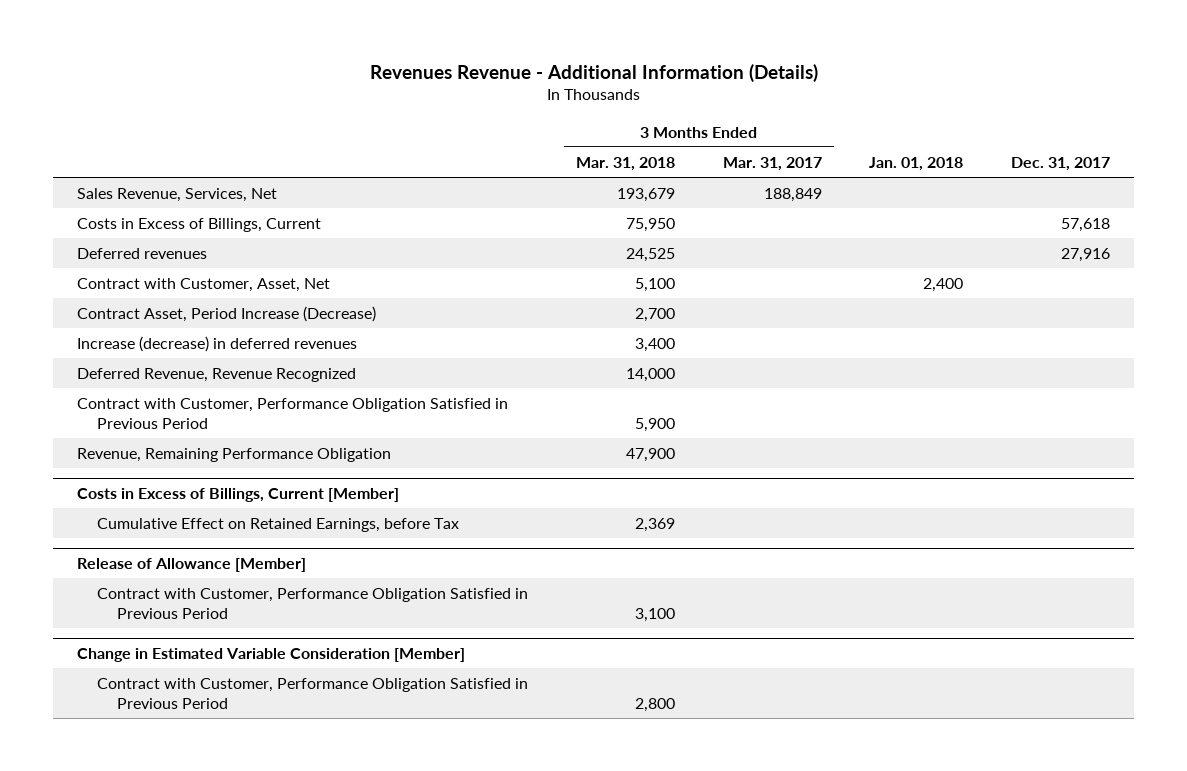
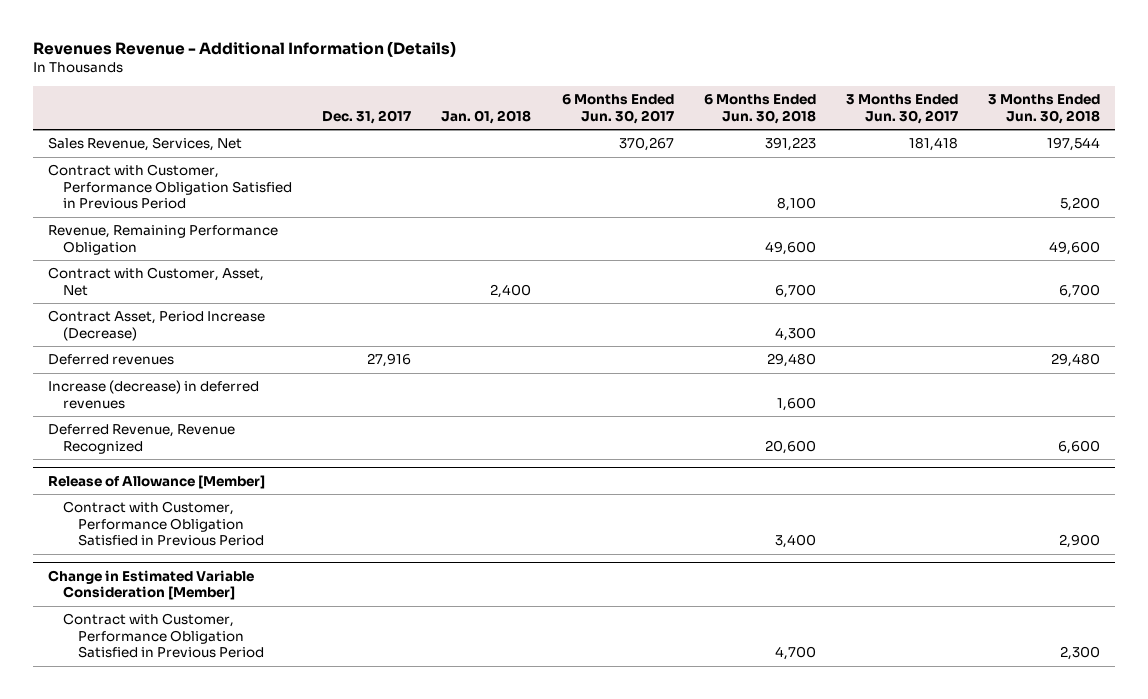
- | 3 Months Ended Mar. 31, 2018 | 3 Months Ended Mar. 31, 2017 | Jan. 01, 2018 | Dec. 31, 2017
+ | Dec. 31, 2017 | Jan. 01, 2018 | 6 Months Ended Jun. 30, 2017 | 6 Months Ended Jun. 30, 2018 | 3 Months Ended Jun. 30, 2017 | 3 Months Ended Jun. 30, 2018
- Costs in Excess of Billings, Current | 75,950 | | | 57,618
moved up: Contract with Customer, Performance Obligation Satisfied in Previous Period | | | | 8,100 | | 5,200
moved up: Revenue, Remaining Performance Obligation | | | | 49,600 | | 49,600
moved down: Deferred revenues | 27,916 | | | 29,480 | | 29,480
- Costs in Excess of Billings, Current [Member]
- Cumulative Effect on Retained Earnings, before Tax | 2,369 | | |

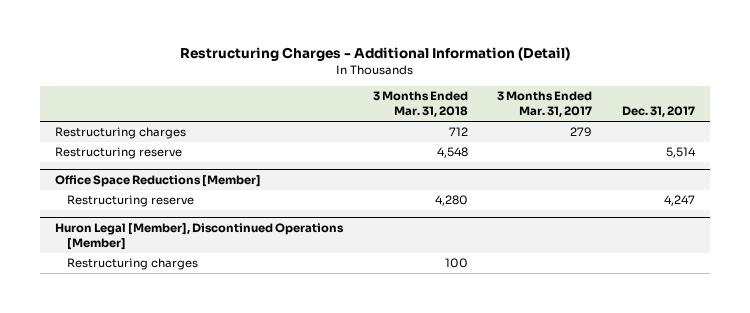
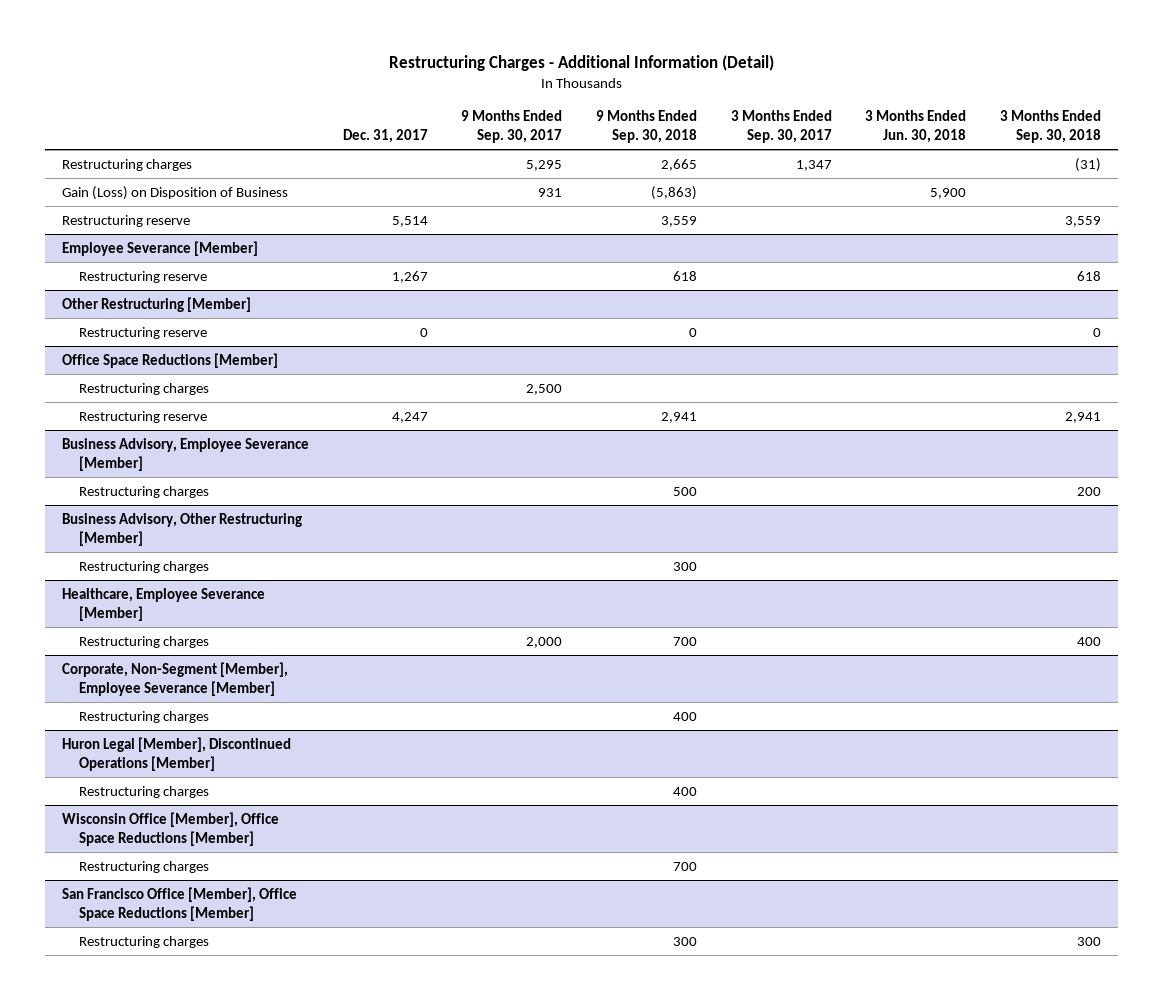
- | 3 Months Ended Mar. 31, 2018 | 3 Months Ended Mar. 31, 2017 | Dec. 31, 2017
+ | Dec. 31, 2017 | 9 Months Ended Sep. 30, 2017 | 9 Months Ended Sep. 30, 2018 | 3 Months Ended Sep. 30, 2017 | 3 Months Ended Jun. 30, 2018 | 3 Months Ended Sep. 30, 2018
+ Gain (Loss) on Disposition of Business | | 931 | (5,863) | | 5,900 |
+ Employee Severance [Member]
+ Restructuring reserve | 1,267 | | 618 | | | 618
+ Other Restructuring [Member]
+ Restructuring reserve | 0 | | 0 | | | 0
@ Office Space Reductions [Member]
+ Restructuring charges | | 2,500 | | | |
+ Business Advisory, Employee Severance [Member]
+ Restructuring charges | | | 500 | | | 200
+ Business Advisory, Other Restructuring [Member]
+ Restructuring charges | | | 300 | | |
+ Healthcare, Employee Severance [Member]
+ Restructuring charges | | 2,000 | 700 | | | 400
+ Corporate, Non-Segment [Member], Employee Severance [Member]
+ Restructuring charges | | | 400 | | |
+ Wisconsin Office [Member], Office Space Reductions [Member]
+ Restructuring charges | | | 700 | | |
+ San Francisco Office [Member], Office Space Reductions [Member]
+ Restructuring charges | | | 300 | | | 300

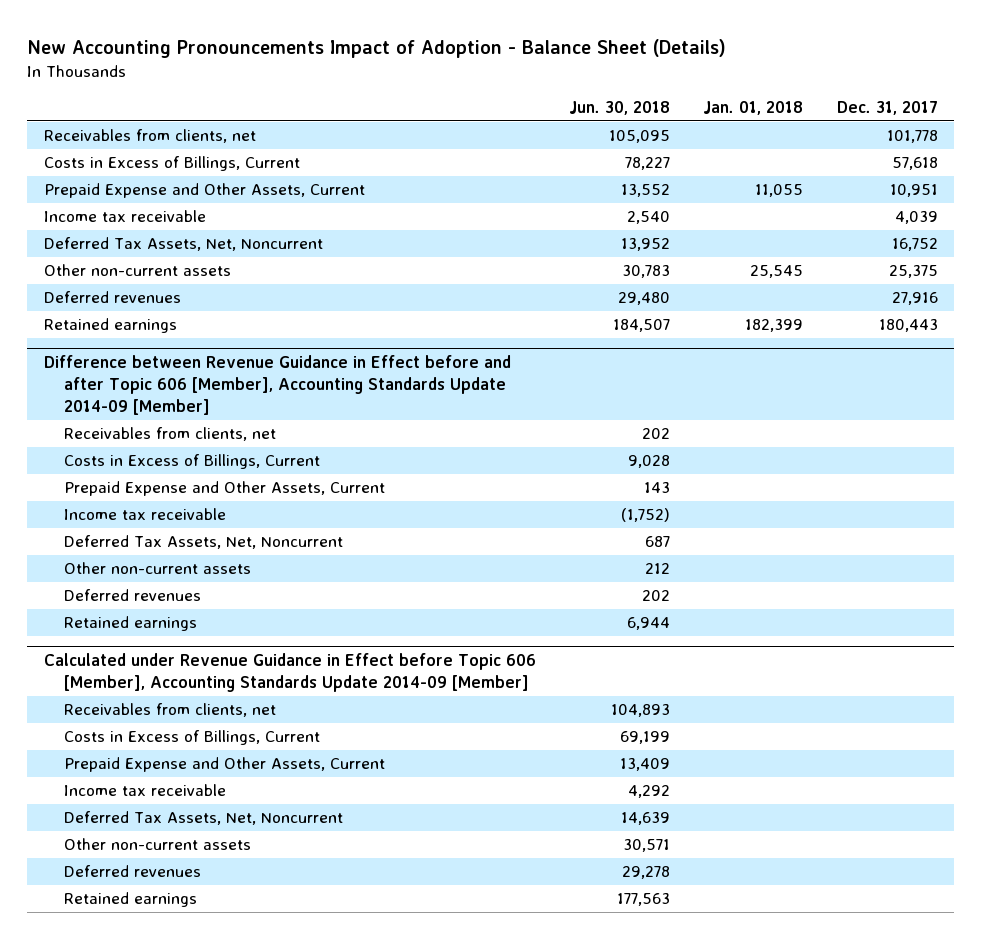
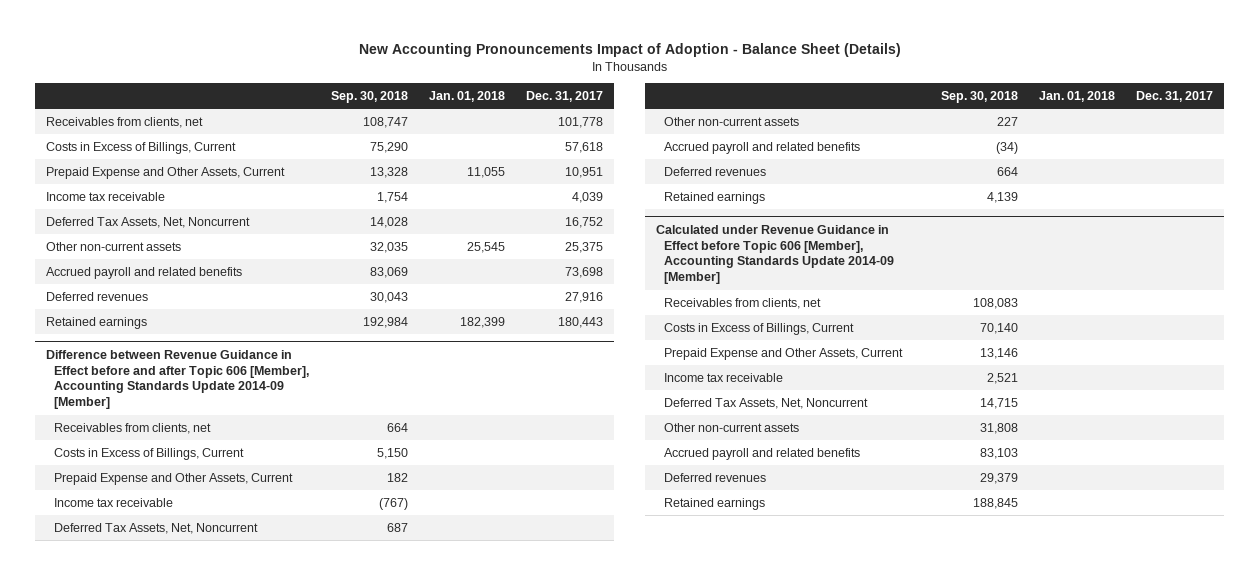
- | Jun. 30, 2018 | Jan. 01, 2018 | Dec. 31, 2017
+ | Sep. 30, 2018 | Jan. 01, 2018 | Dec. 31, 2017
+ Accrued payroll and related benefits | 83,069 | | 73,698
@ Difference between Revenue Guidance in Effect before and after Topic 606 [Member], Accounting Standards Update 2014-09 [Member]
+ Accrued payroll and related benefits | (34) | |
@ Calculated under Revenue Guidance in Effect before Topic 606 [Member], Accounting Standards Update 2014-09 [Member]
+ Accrued payroll and related benefits | 83,103 | |

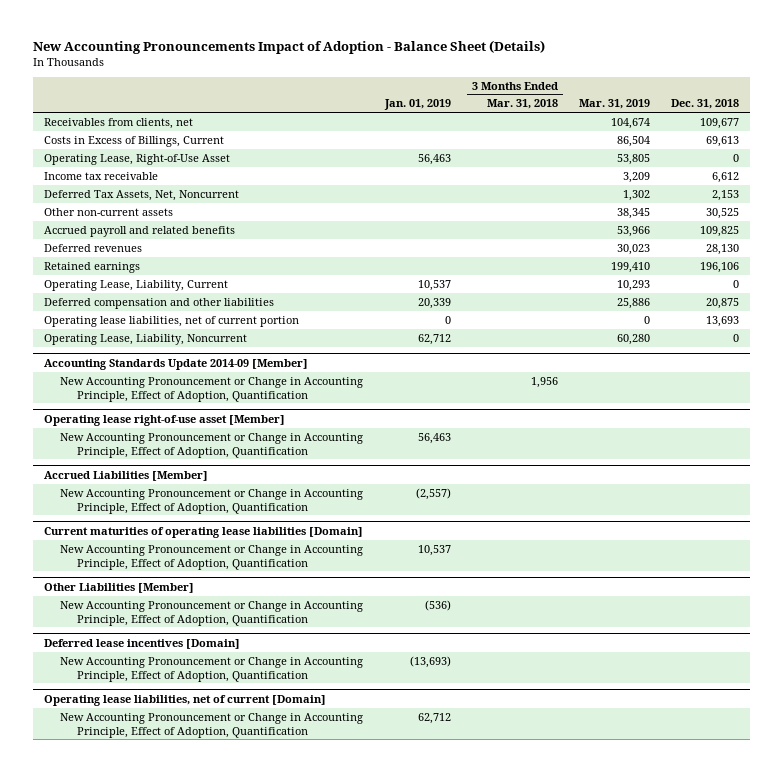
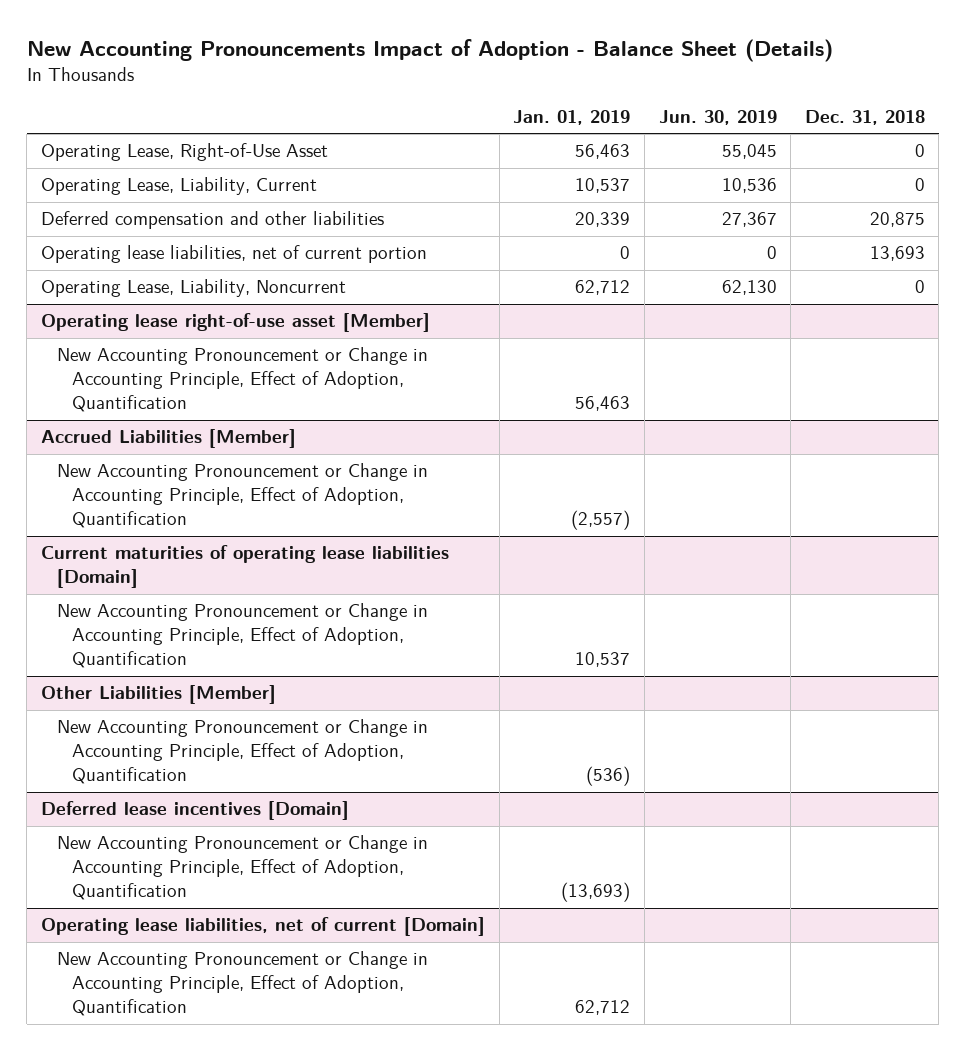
- | Jan. 01, 2019 | 3 Months Ended Mar. 31, 2018 | Mar. 31, 2019 | Dec. 31, 2018
+ | Jan. 01, 2019 | Jun. 30, 2019 | Dec. 31, 2018
- Receivables from clients, net | | | 104,674 | 109,677
- Costs in Excess of Billings, Current | | | 86,504 | 69,613
- Income tax receivable | | | 3,209 | 6,612
- Deferred Tax Assets, Net, Noncurrent | | | 1,302 | 2,153
- Other non-current assets | | | 38,345 | 30,525
- Accrued payroll and related benefits | | | 53,966 | 109,825
- Deferred revenues | | | 30,023 | 28,130
- Retained earnings | | | 199,410 | 196,106
- Accounting Standards Update 2014-09 [Member]
- New Accounting Pronouncement or Change in Accounting Principle, Effect of Adoption, Quantification | | 1,956 | |

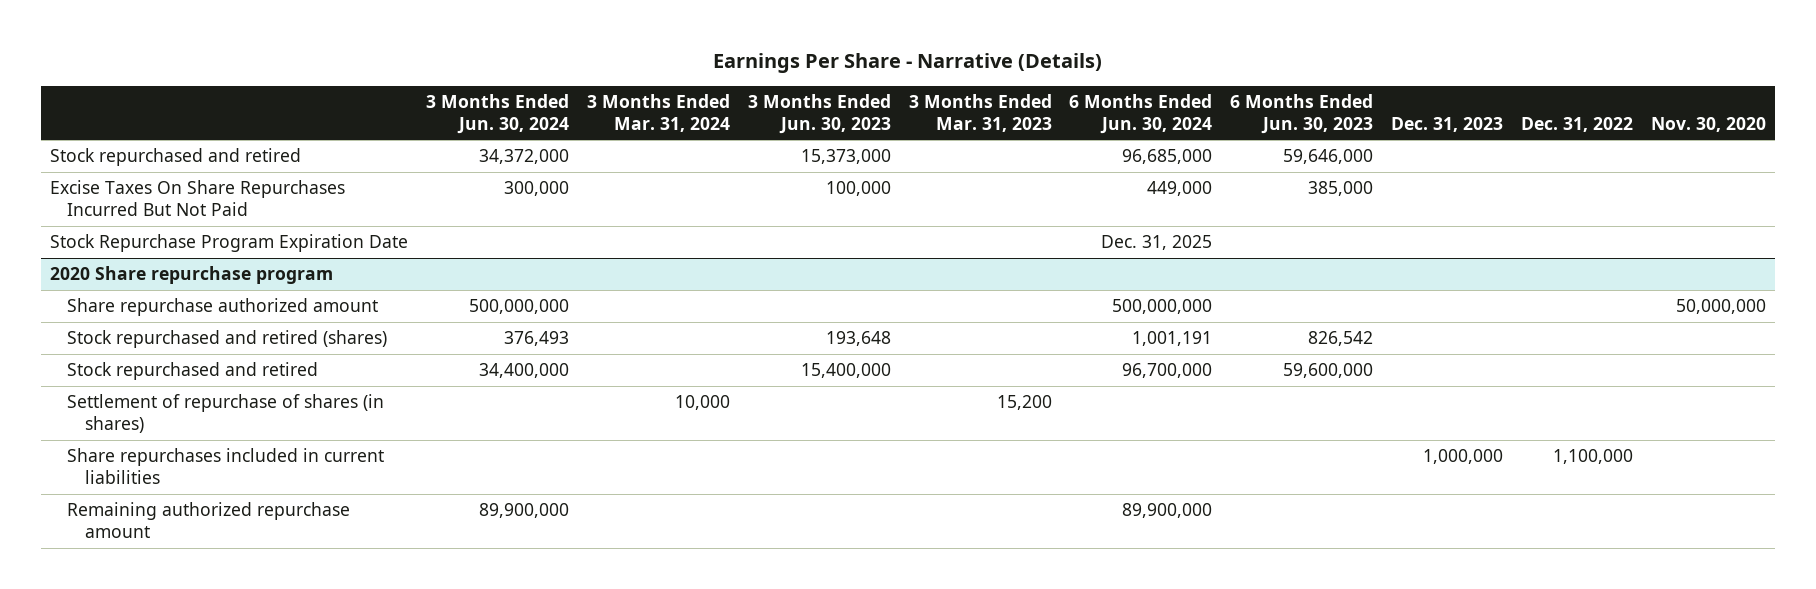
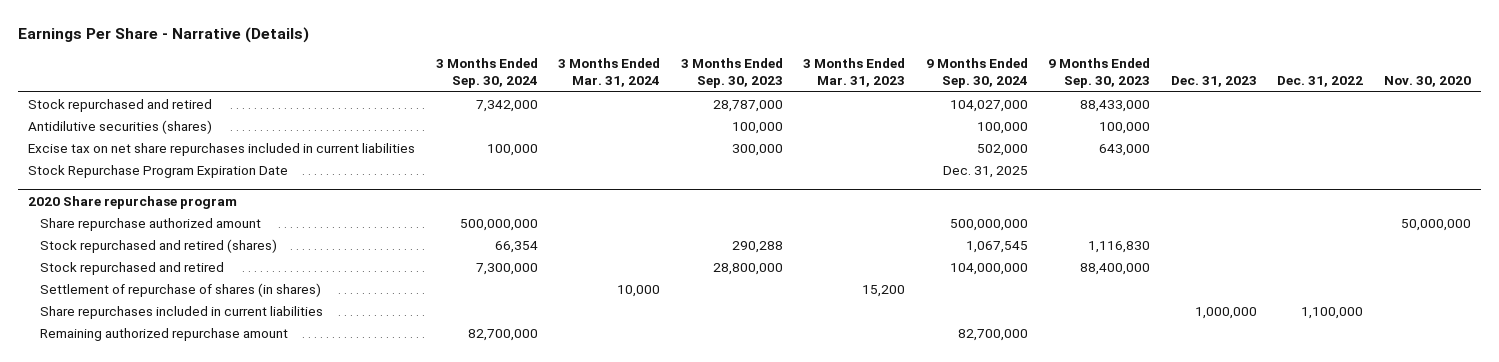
- | 3 Months Ended Jun. 30, 2024 | 3 Months Ended Mar. 31, 2024 | 3 Months Ended Jun. 30, 2023 | 3 Months Ended Mar. 31, 2023 | 6 Months Ended Jun. 30, 2024 | 6 Months Ended Jun. 30, 2023 | Dec. 31, 2023 | Dec. 31, 2022 | Nov. 30, 2020
+ | 3 Months Ended Sep. 30, 2024 | 3 Months Ended Mar. 31, 2024 | 3 Months Ended Sep. 30, 2023 | 3 Months Ended Mar. 31, 2023 | 9 Months Ended Sep. 30, 2024 | 9 Months Ended Sep. 30, 2023 | Dec. 31, 2023 | Dec. 31, 2022 | Nov. 30, 2020
- Excise Taxes On Share Repurchases Incurred But Not Paid | 300,000 | | 100,000 | | 449,000 | 385,000 | | |
+ Antidilutive securities (shares) | | | 100,000 | | 100,000 | 100,000 | | |
+ Excise tax on net share repurchases included in current liabilities | 100,000 | | 300,000 | | 502,000 | 643,000 | | |

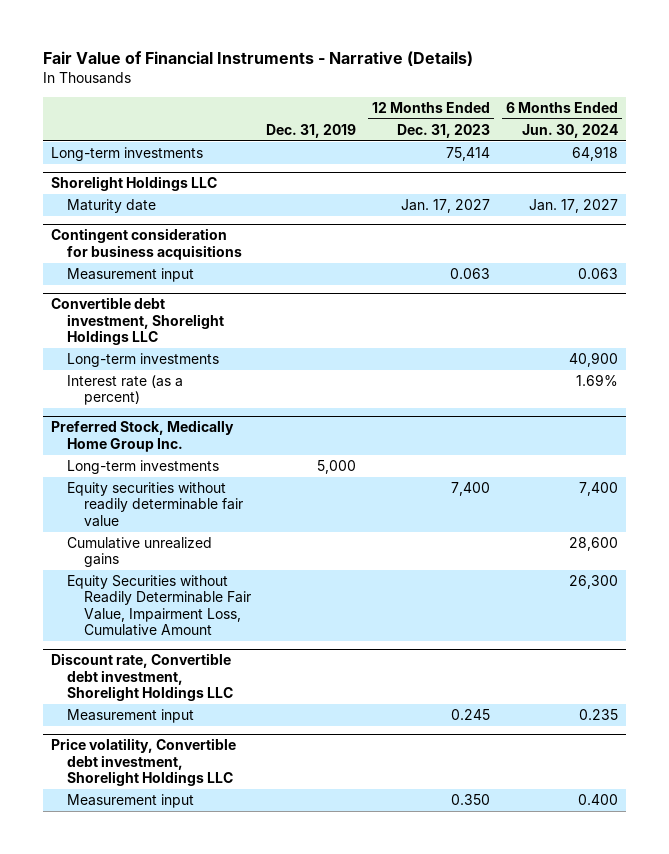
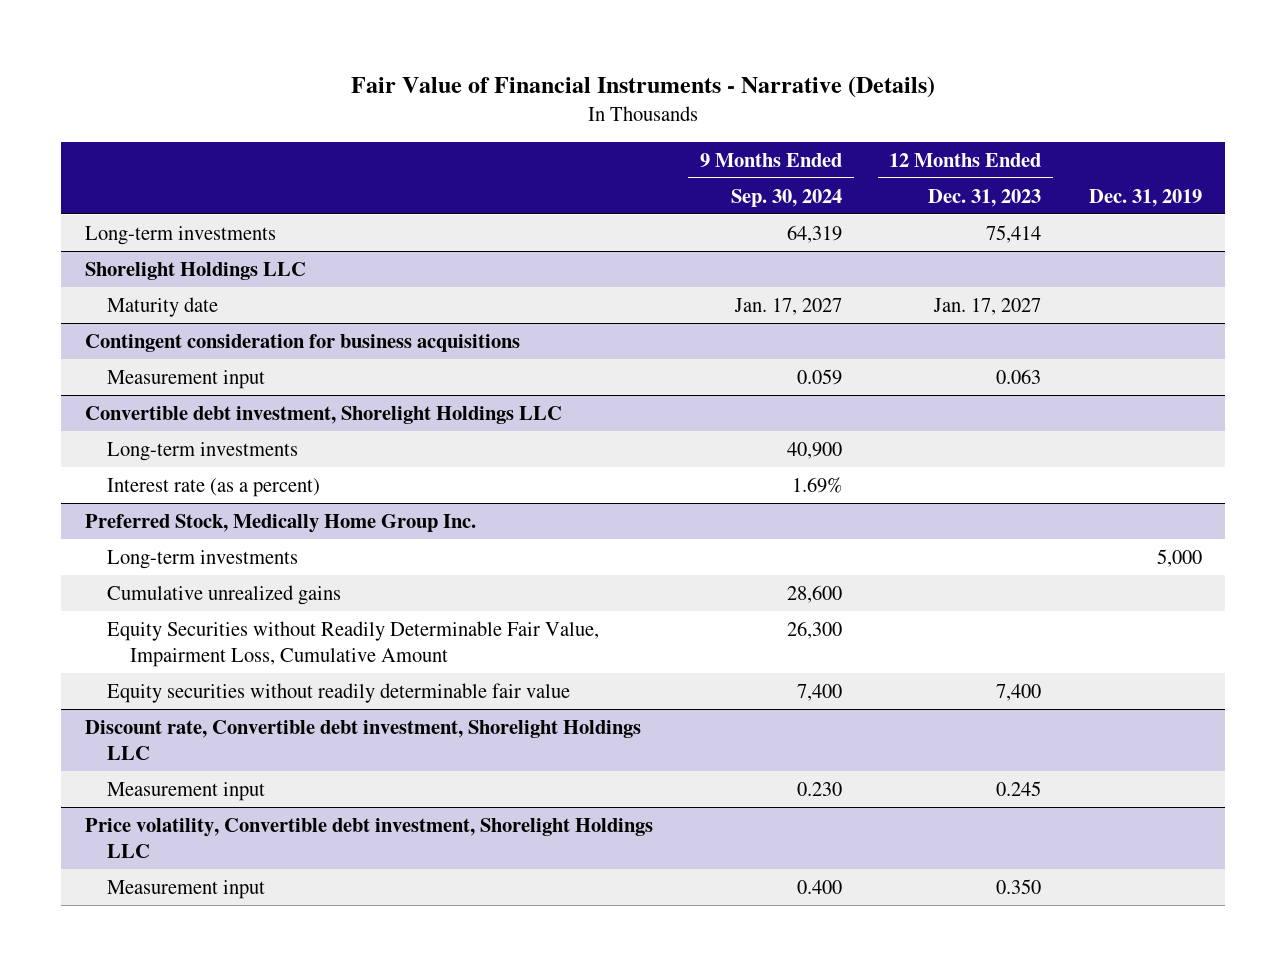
- | Dec. 31, 2019 | 12 Months Ended Dec. 31, 2023 | 6 Months Ended Jun. 30, 2024
+ | 9 Months Ended Sep. 30, 2024 | 12 Months Ended Dec. 31, 2023 | Dec. 31, 2019
@ Preferred Stock, Medically Home Group Inc.
moved down: Equity securities without readily determinable fair value | 7,400 | 7,400 |

